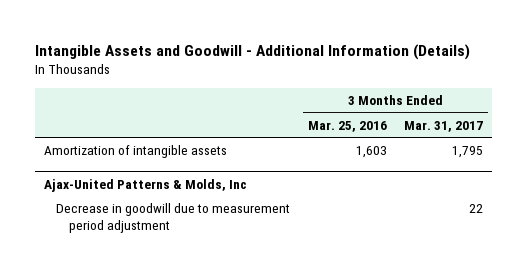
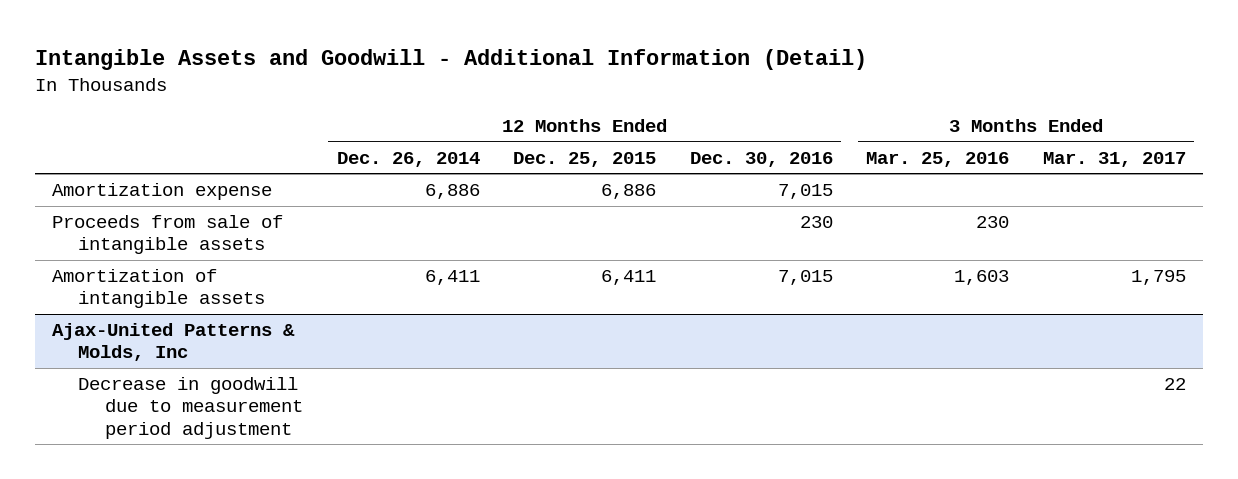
- Intangible Assets and Goodwill - Additional Information (Details)
+ Intangible Assets and Goodwill - Additional Information (Detail)
- | 3 Months Ended Mar. 25, 2016 | 3 Months Ended Mar. 31, 2017
+ | 12 Months Ended Dec. 26, 2014 | 12 Months Ended Dec. 25, 2015 | 12 Months Ended Dec. 30, 2016 | 3 Months Ended Mar. 25, 2016 | 3 Months Ended Mar. 31, 2017
+ Amortization expense | 6,886 | 6,886 | 7,015 | |
+ Proceeds from sale of intangible assets | | | 230 | 230 |

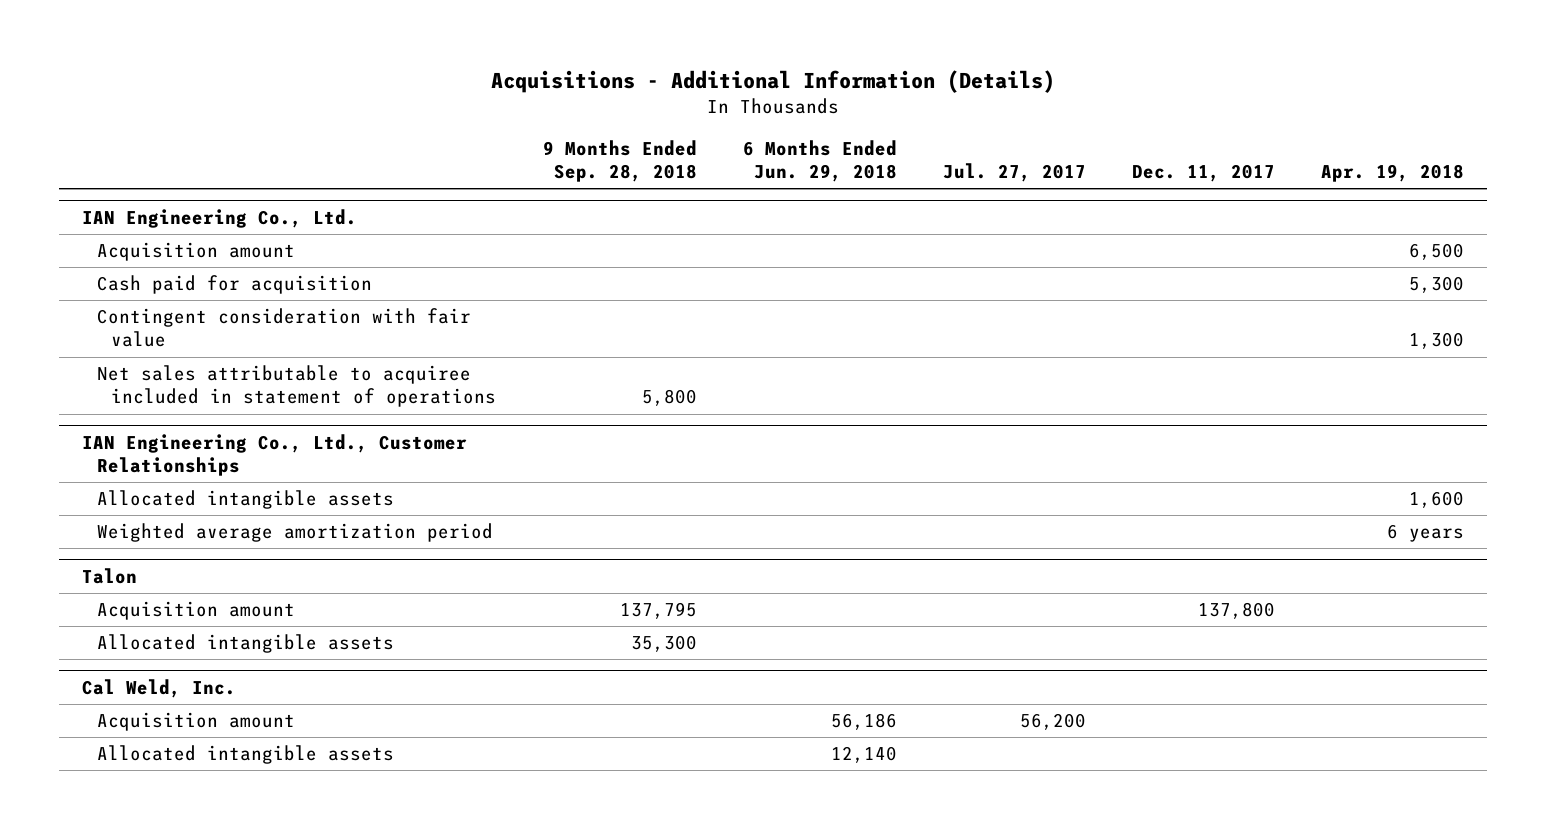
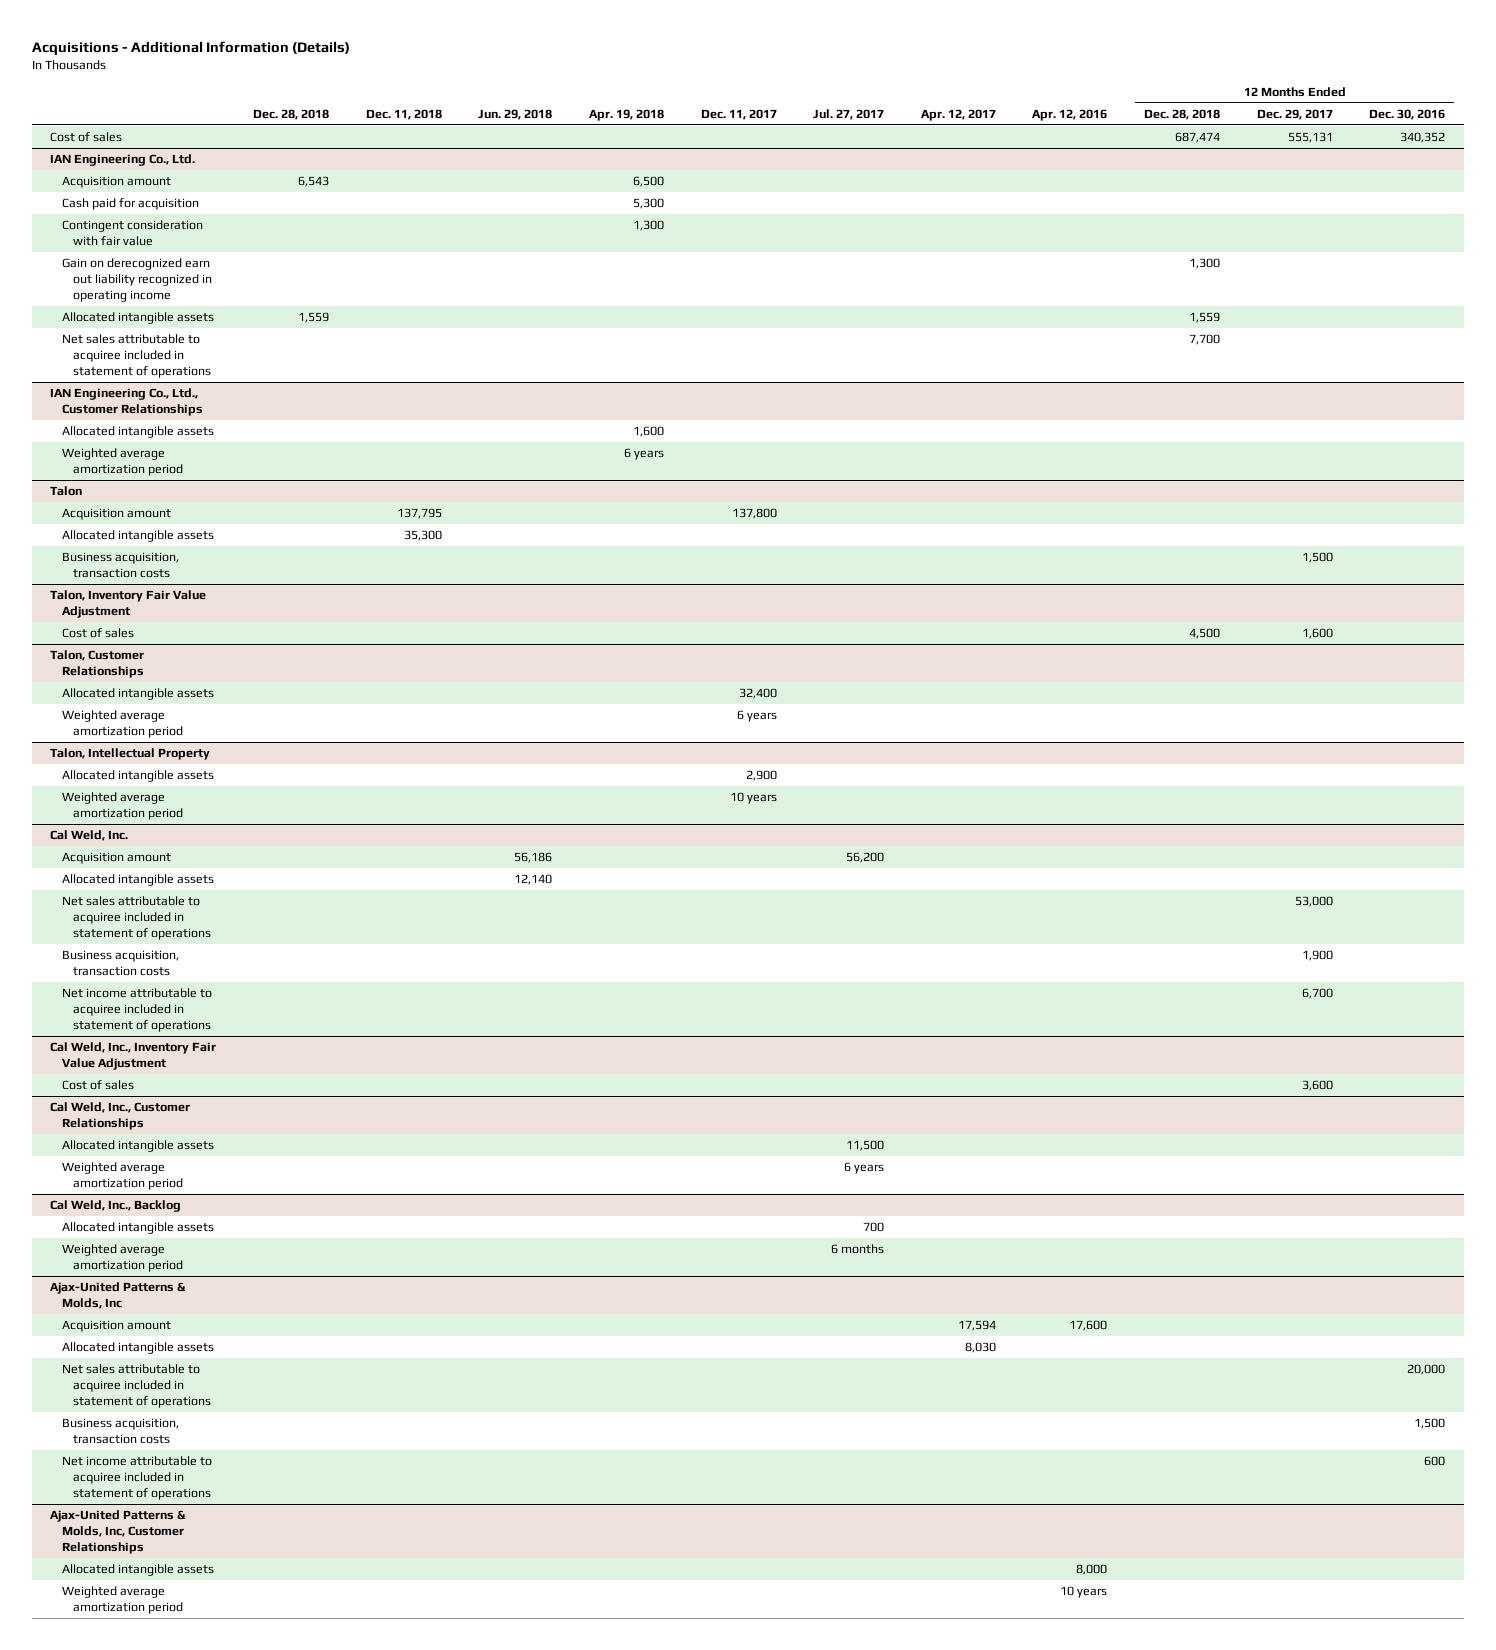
- | 9 Months Ended Sep. 28, 2018 | 6 Months Ended Jun. 29, 2018 | Jul. 27, 2017 | Dec. 11, 2017 | Apr. 19, 2018
+ | Dec. 28, 2018 | Dec. 11, 2018 | Jun. 29, 2018 | Apr. 19, 2018 | Dec. 11, 2017 | Jul. 27, 2017 | Apr. 12, 2017 | Apr. 12, 2016 | 12 Months Ended Dec. 28, 2018 | 12 Months Ended Dec. 29, 2017 | 12 Months Ended Dec. 30, 2016
+ Cost of sales | | | | | | | | | 687,474 | 555,131 | 340,352
@ IAN Engineering Co., Ltd.
+ Gain on derecognized earn out liability recognized in operating income | | | | | | | | | 1,300 | |
+ Allocated intangible assets | 1,559 | | | | | | | | 1,559 | |
@ Talon
+ Business acquisition, transaction costs | | | | | | | | | | 1,500 |
+ Talon, Inventory Fair Value Adjustment
+ Cost of sales | | | | | | | | | 4,500 | 1,600 |
+ Talon, Customer Relationships
+ Allocated intangible assets | | | | | 32,400 | | | | | |
+ Weighted average amortization period | | | | | 6 years | | | | | |
+ Talon, Intellectual Property
+ Allocated intangible assets | | | | | 2,900 | | | | | |
+ Weighted average amortization period | | | | | 10 years | | | | | |
@ Cal Weld, Inc.
+ Net sales attributable to acquiree included in statement of operations | | | | | | | | | | 53,000 |
+ Business acquisition, transaction costs | | | | | | | | | | 1,900 |
+ Net income attributable to acquiree included in statement of operations | | | | | | | | | | 6,700 |
+ Cal Weld, Inc., Inventory Fair Value Adjustment
+ Cost of sales | | | | | | | | | | 3,600 |
+ Cal Weld, Inc., Customer Relationships
+ Allocated intangible assets | | | | | | 11,500 | | | | |
+ Weighted average amortization period | | | | | | 6 years | | | | |
+ Cal Weld, Inc., Backlog
+ Allocated intangible assets | | | | | | 700 | | | | |
+ Weighted average amortization period | | | | | | 6 months | | | | |
+ Ajax-United Patterns & Molds, Inc
+ Acquisition amount | | | | | | | 17,594 | 17,600 | | |
+ Allocated intangible assets | | | | | | | 8,030 | | | |
+ Net sales attributable to acquiree included in statement of operations | | | | | | | | | | | 20,000
+ Business acquisition, transaction costs | | | | | | | | | | | 1,500
+ Net income attributable to acquiree included in statement of operations | | | | | | | | | | | 600
+ Ajax-United Patterns & Molds, Inc, Customer Relationships
+ Allocated intangible assets | | | | | | | | 8,000 | | |
+ Weighted average amortization period | | | | | | | | 10 years | | |

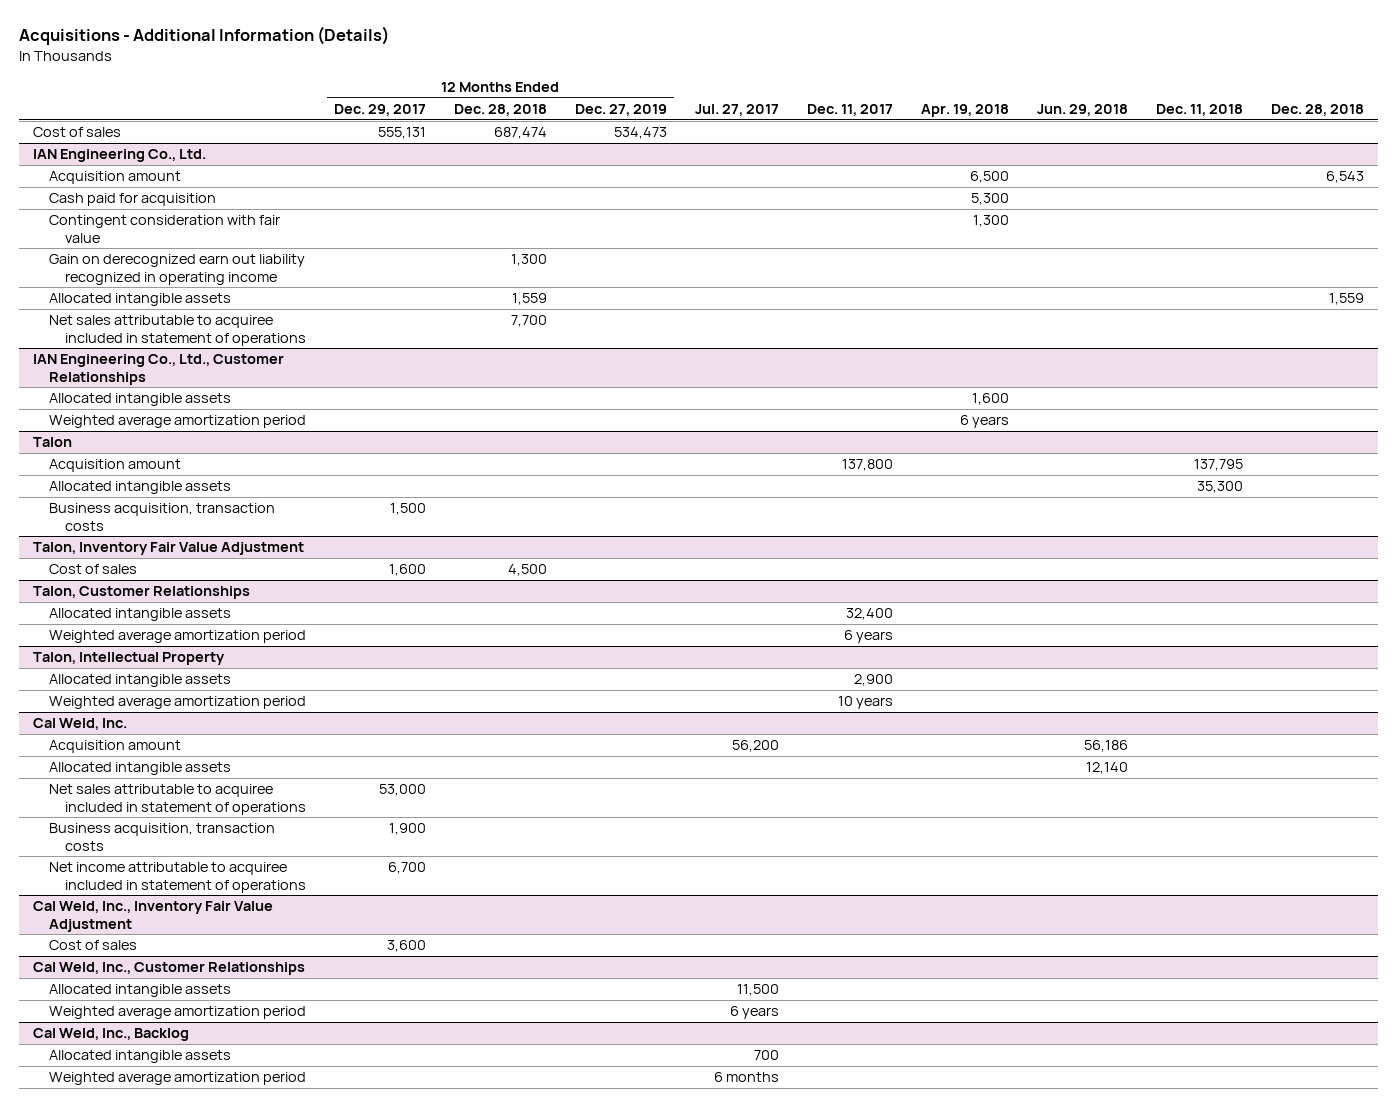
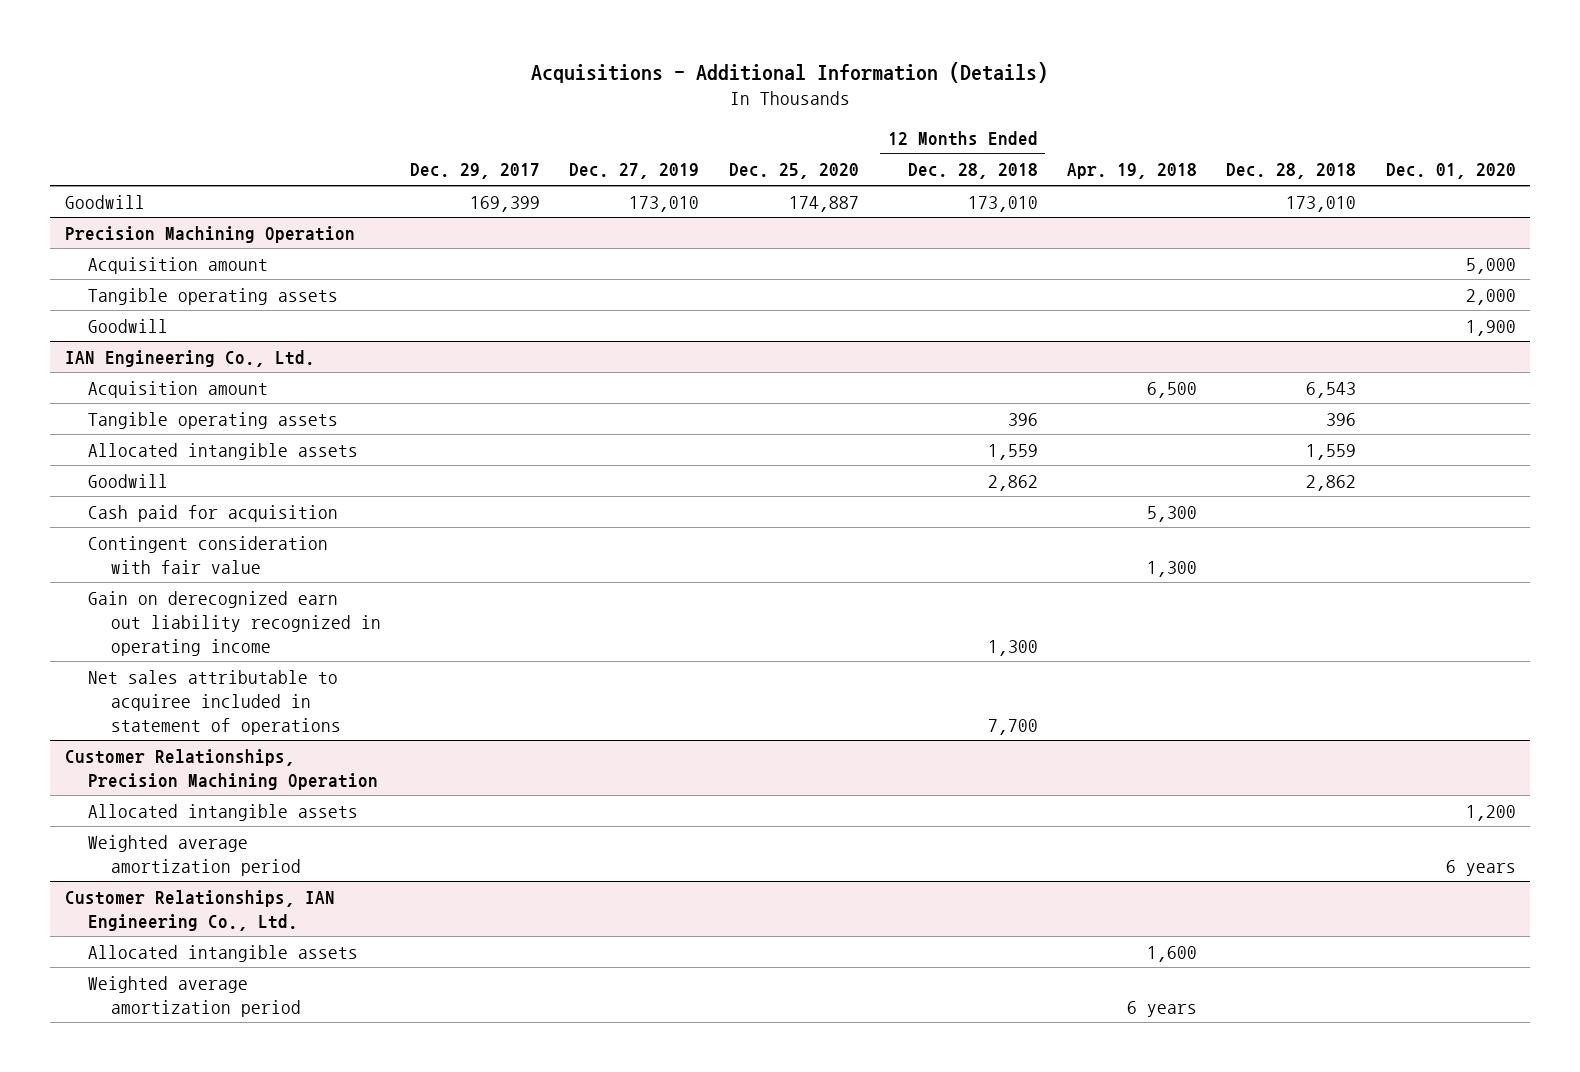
- | 12 Months Ended Dec. 29, 2017 | 12 Months Ended Dec. 28, 2018 | 12 Months Ended Dec. 27, 2019 | Jul. 27, 2017 | Dec. 11, 2017 | Apr. 19, 2018 | Jun. 29, 2018 | Dec. 11, 2018 | Dec. 28, 2018
+ | Dec. 29, 2017 | Dec. 27, 2019 | Dec. 25, 2020 | 12 Months Ended Dec. 28, 2018 | Apr. 19, 2018 | Dec. 28, 2018 | Dec. 01, 2020
- Cost of sales | 555,131 | 687,474 | 534,473 | | | | | |
+ Goodwill | 169,399 | 173,010 | 174,887 | 173,010 | | 173,010 |
+ Precision Machining Operation
+ Acquisition amount | | | | | | | 5,000
+ Tangible operating assets | | | | | | | 2,000
+ Goodwill | | | | | | | 1,900
@ IAN Engineering Co., Ltd.
+ Tangible operating assets | | | | 396 | | 396 |
moved up: Allocated intangible assets | | | | 1,559 | | 1,559 |
+ Goodwill | | | | 2,862 | | 2,862 |
- IAN Engineering Co., Ltd., Customer Relationships
+ Customer Relationships, Precision Machining Operation
+ Allocated intangible assets | | | | | | | 1,200
+ Weighted average amortization period | | | | | | | 6 years
+ Customer Relationships, IAN Engineering Co., Ltd.
- Talon
- Acquisition amount | | | | | 137,800 | | | 137,795 |
- Allocated intangible assets | | | | | | | | 35,300 |
- Business acquisition, transaction costs | 1,500 | | | | | | | |
- Talon, Inventory Fair Value Adjustment
- Cost of sales | 1,600 | 4,500 | | | | | | |
- Talon, Customer Relationships
- Allocated intangible assets | | | | | 32,400 | | | |
- Weighted average amortization period | | | | | 6 years | | | |
- Talon, Intellectual Property
- Allocated intangible assets | | | | | 2,900 | | | |
- Weighted average amortization period | | | | | 10 years | | | |
- Cal Weld, Inc.
- Acquisition amount | | | | 56,200 | | | 56,186 | |
- Allocated intangible assets | | | | | | | 12,140 | |
- Net sales attributable to acquiree included in statement of operations | 53,000 | | | | | | | |
- Business acquisition, transaction costs | 1,900 | | | | | | | |
- Net income attributable to acquiree included in statement of operations | 6,700 | | | | | | | |
- Cal Weld, Inc., Inventory Fair Value Adjustment
- Cost of sales | 3,600 | | | | | | | |
- Cal Weld, Inc., Customer Relationships
- Allocated intangible assets | | | | 11,500 | | | | |
- Weighted average amortization period | | | | 6 years | | | | |
- Cal Weld, Inc., Backlog
- Allocated intangible assets | | | | 700 | | | | |
- Weighted average amortization period | | | | 6 months | | | | |

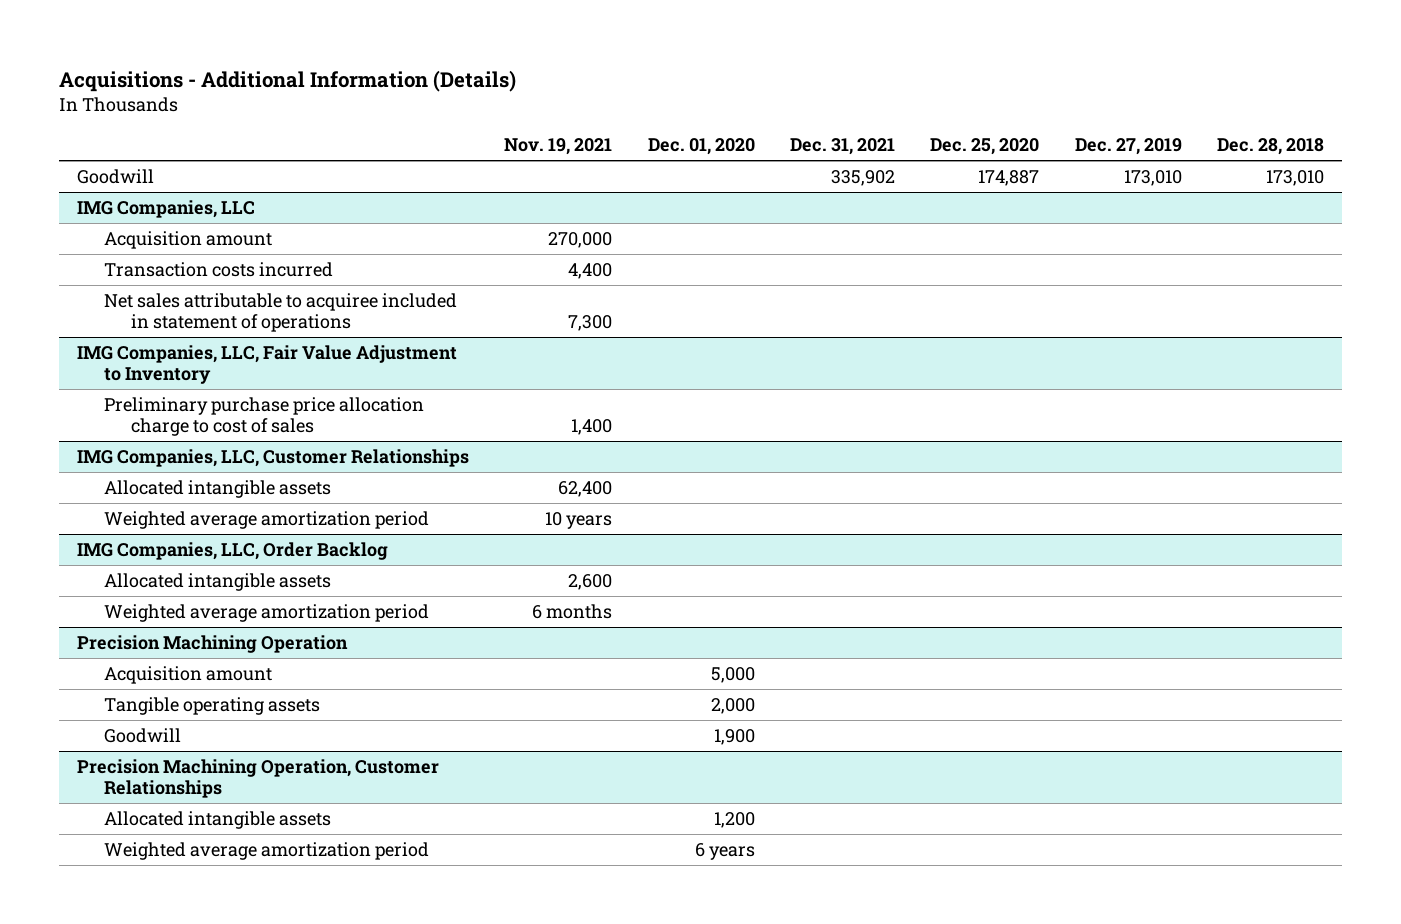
- | Dec. 29, 2017 | Dec. 27, 2019 | Dec. 25, 2020 | 12 Months Ended Dec. 28, 2018 | Apr. 19, 2018 | Dec. 28, 2018 | Dec. 01, 2020
+ | Nov. 19, 2021 | Dec. 01, 2020 | Dec. 31, 2021 | Dec. 25, 2020 | Dec. 27, 2019 | Dec. 28, 2018
+ IMG Companies, LLC
+ Acquisition amount | 270,000 | | | | |
+ Transaction costs incurred | 4,400 | | | | |
+ Net sales attributable to acquiree included in statement of operations | 7,300 | | | | |
+ IMG Companies, LLC, Fair Value Adjustment to Inventory
+ Preliminary purchase price allocation charge to cost of sales | 1,400 | | | | |
+ IMG Companies, LLC, Customer Relationships
+ Allocated intangible assets | 62,400 | | | | |
+ Weighted average amortization period | 10 years | | | | |
+ IMG Companies, LLC, Order Backlog
+ Allocated intangible assets | 2,600 | | | | |
+ Weighted average amortization period | 6 months | | | | |
- IAN Engineering Co., Ltd.
- Acquisition amount | | | | | 6,500 | 6,543 |
- Tangible operating assets | | | | 396 | | 396 |
- Allocated intangible assets | | | | 1,559 | | 1,559 |
- Goodwill | | | | 2,862 | | 2,862 |
- Cash paid for acquisition | | | | | 5,300 | |
- Contingent consideration with fair value | | | | | 1,300 | |
- Gain on derecognized earn out liability recognized in operating income | | | | 1,300 | | |
- Net sales attributable to acquiree included in statement of operations | | | | 7,700 | | |
- Customer Relationships, Precision Machining Operation
+ Precision Machining Operation, Customer Relationships
- Customer Relationships, IAN Engineering Co., Ltd.
- Allocated intangible assets | | | | | 1,600 | |
- Weighted average amortization period | | | | | 6 years | |

